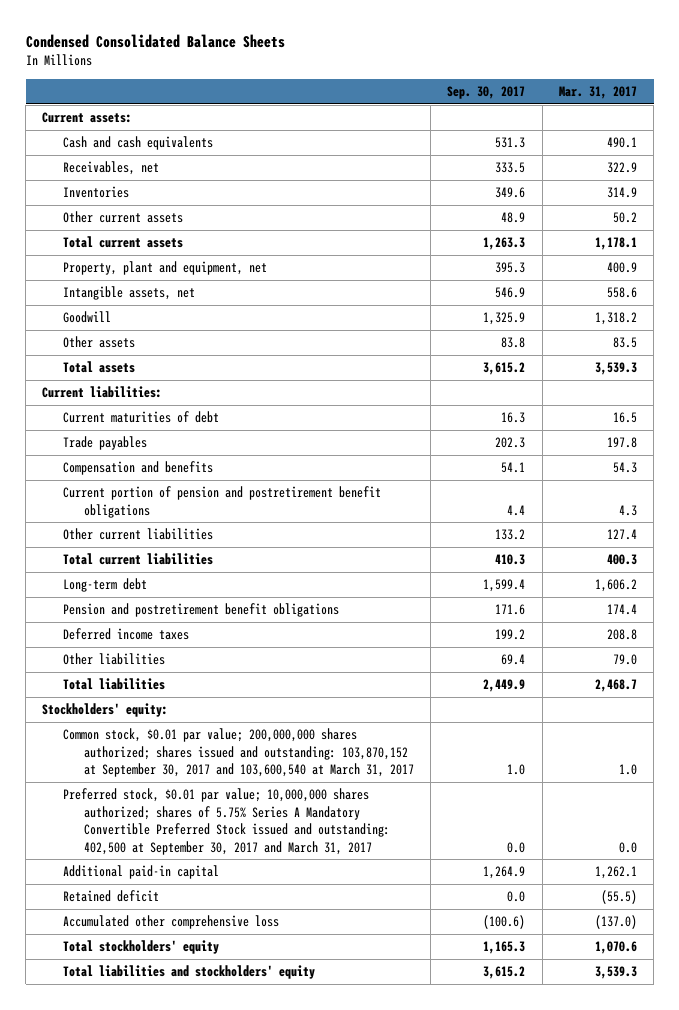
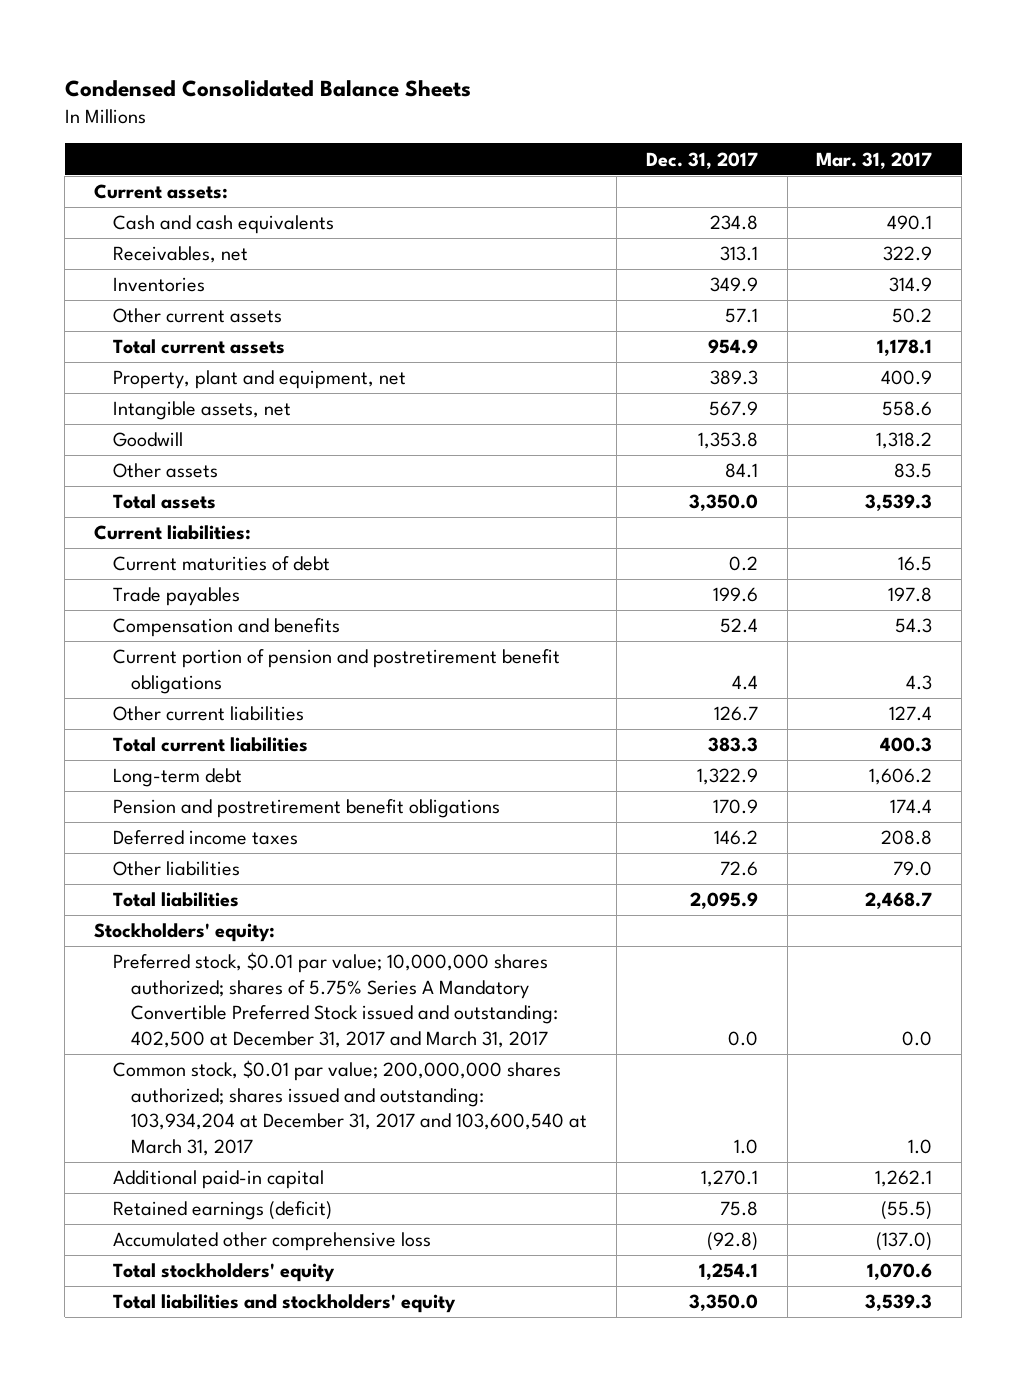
- | Sep. 30, 2017 | Mar. 31, 2017
+ | Dec. 31, 2017 | Mar. 31, 2017
- Common stock, $0.01 par value; 200,000,000 shares authorized; shares issued and outstanding: 103,870,152 at September 30, 2017 and 103,600,540 at March 31, 2017 | 1.0 | 1.0
- Preferred stock, $0.01 par value; 10,000,000 shares authorized; shares of 5.75% Series A Mandatory Convertible Preferred Stock issued and outstanding: 402,500 at September 30, 2017 and March 31, 2017 | 0.0 | 0.0
+ Preferred stock, $0.01 par value; 10,000,000 shares authorized; shares of 5.75% Series A Mandatory Convertible Preferred Stock issued and outstanding: 402,500 at December 31, 2017 and March 31, 2017 | 0.0 | 0.0
+ Common stock, $0.01 par value; 200,000,000 shares authorized; shares issued and outstanding: 103,934,204 at December 31, 2017 and 103,600,540 at March 31, 2017 | 1.0 | 1.0
- Retained deficit | 0.0 | (55.5)
+ Retained earnings (deficit) | 75.8 | (55.5)

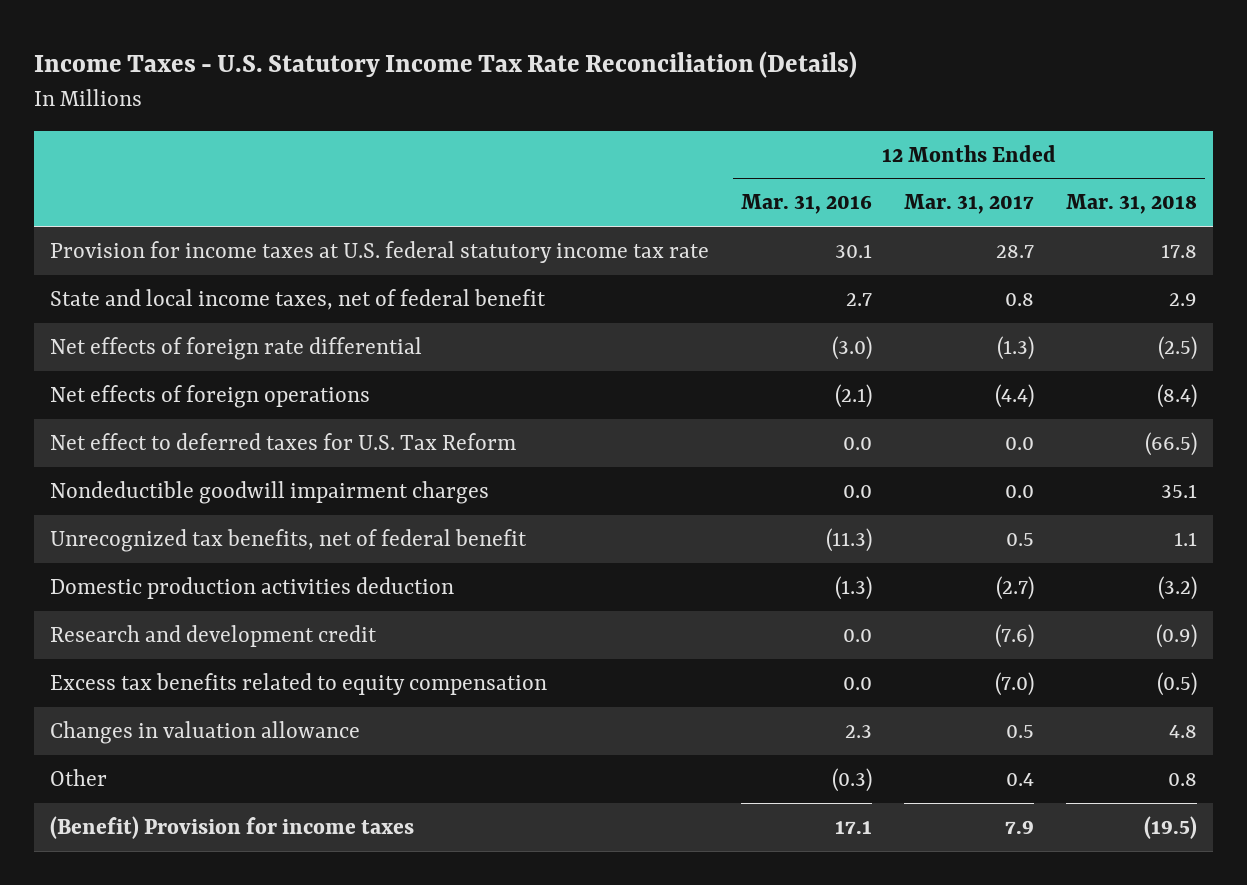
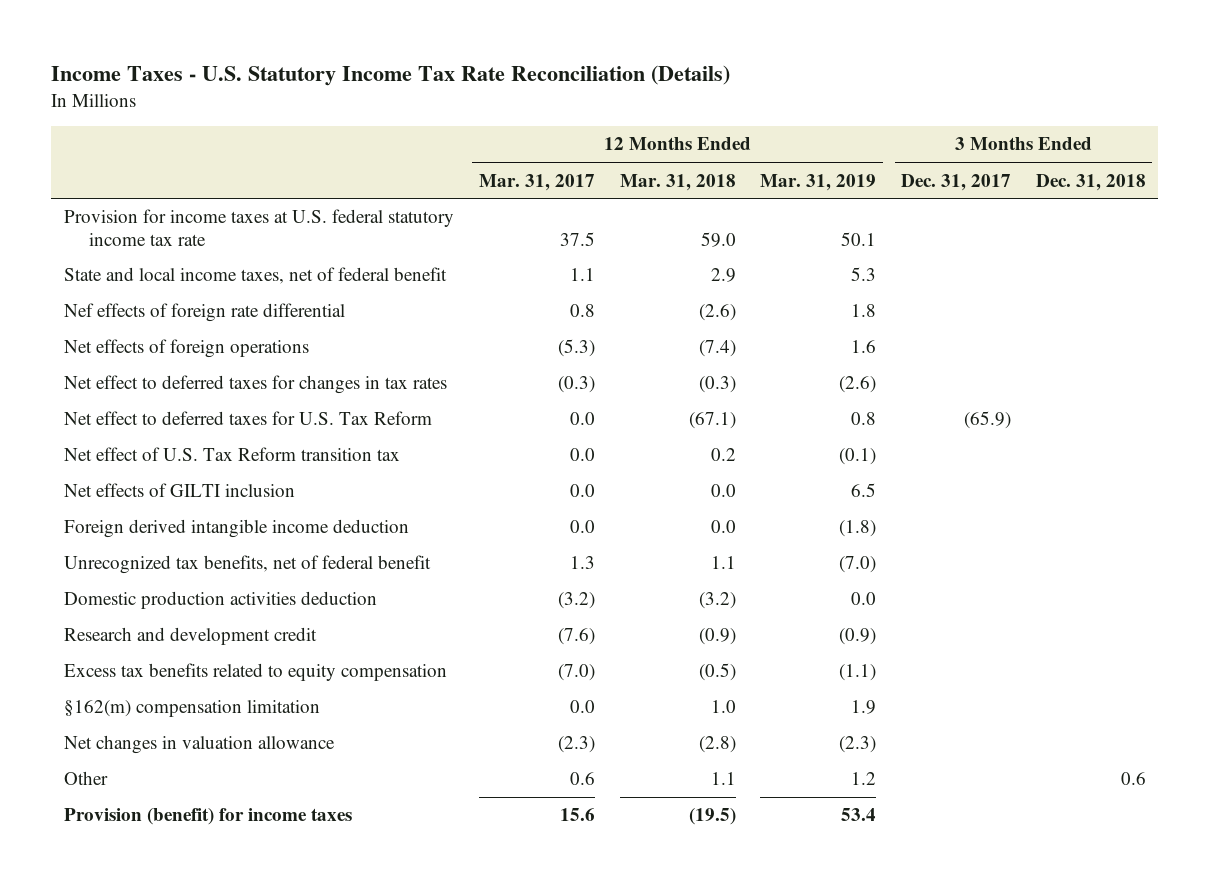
- | 12 Months Ended Mar. 31, 2016 | 12 Months Ended Mar. 31, 2017 | 12 Months Ended Mar. 31, 2018
+ | 12 Months Ended Mar. 31, 2017 | 12 Months Ended Mar. 31, 2018 | 12 Months Ended Mar. 31, 2019 | 3 Months Ended Dec. 31, 2017 | 3 Months Ended Dec. 31, 2018
- Provision for income taxes at U.S. federal statutory income tax rate | 30.1 | 28.7 | 17.8
- State and local income taxes, net of federal benefit | 2.7 | 0.8 | 2.9
- Net effects of foreign rate differential | (3.0) | (1.3) | (2.5)
- Net effects of foreign operations | (2.1) | (4.4) | (8.4)
- Net effect to deferred taxes for U.S. Tax Reform | 0.0 | 0.0 | (66.5)
- Nondeductible goodwill impairment charges | 0.0 | 0.0 | 35.1
- Unrecognized tax benefits, net of federal benefit | (11.3) | 0.5 | 1.1
- Domestic production activities deduction | (1.3) | (2.7) | (3.2)
+ Provision for income taxes at U.S. federal statutory income tax rate | 37.5 | 59.0 | 50.1 | |
+ State and local income taxes, net of federal benefit | 1.1 | 2.9 | 5.3 | |
+ Nef effects of foreign rate differential | 0.8 | (2.6) | 1.8 | |
+ Net effects of foreign operations | (5.3) | (7.4) | 1.6 | |
+ Net effect to deferred taxes for changes in tax rates | (0.3) | (0.3) | (2.6) | |
+ Net effect to deferred taxes for U.S. Tax Reform | 0.0 | (67.1) | 0.8 | (65.9) |
+ Net effect of U.S. Tax Reform transition tax | 0.0 | 0.2 | (0.1) | |
+ Net effects of GILTI inclusion | 0.0 | 0.0 | 6.5 | |
+ Foreign derived intangible income deduction | 0.0 | 0.0 | (1.8) | |
+ Unrecognized tax benefits, net of federal benefit | 1.3 | 1.1 | (7.0) | |
+ Domestic production activities deduction | (3.2) | (3.2) | 0.0 | |
- Changes in valuation allowance | 2.3 | 0.5 | 4.8
- Other | (0.3) | 0.4 | 0.8
- (Benefit) Provision for income taxes | 17.1 | 7.9 | (19.5)
+ §162(m) compensation limitation | 0.0 | 1.0 | 1.9 | |
+ Net changes in valuation allowance | (2.3) | (2.8) | (2.3) | |
+ Other | 0.6 | 1.1 | 1.2 | | 0.6
+ Provision (benefit) for income taxes | 15.6 | (19.5) | 53.4 | |

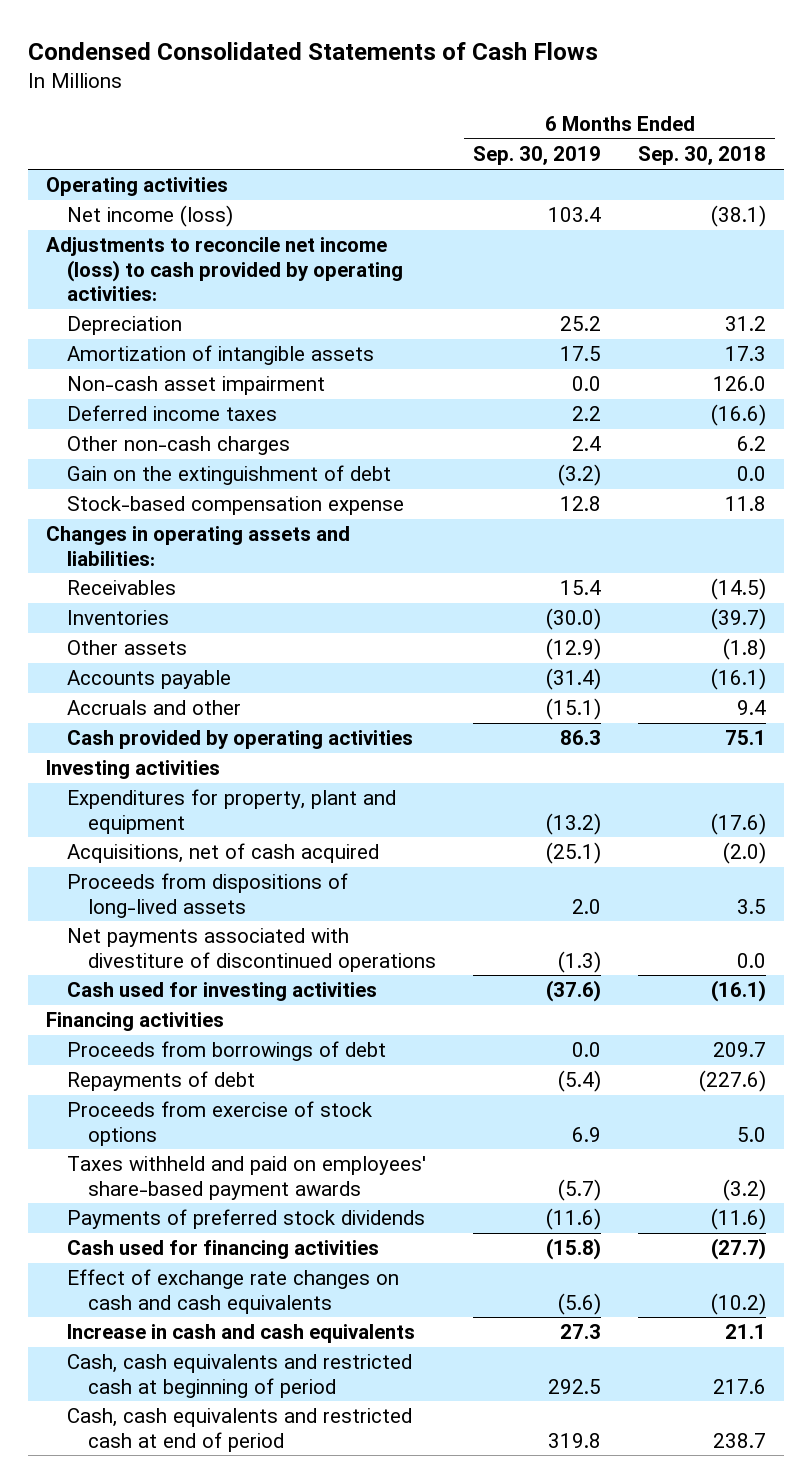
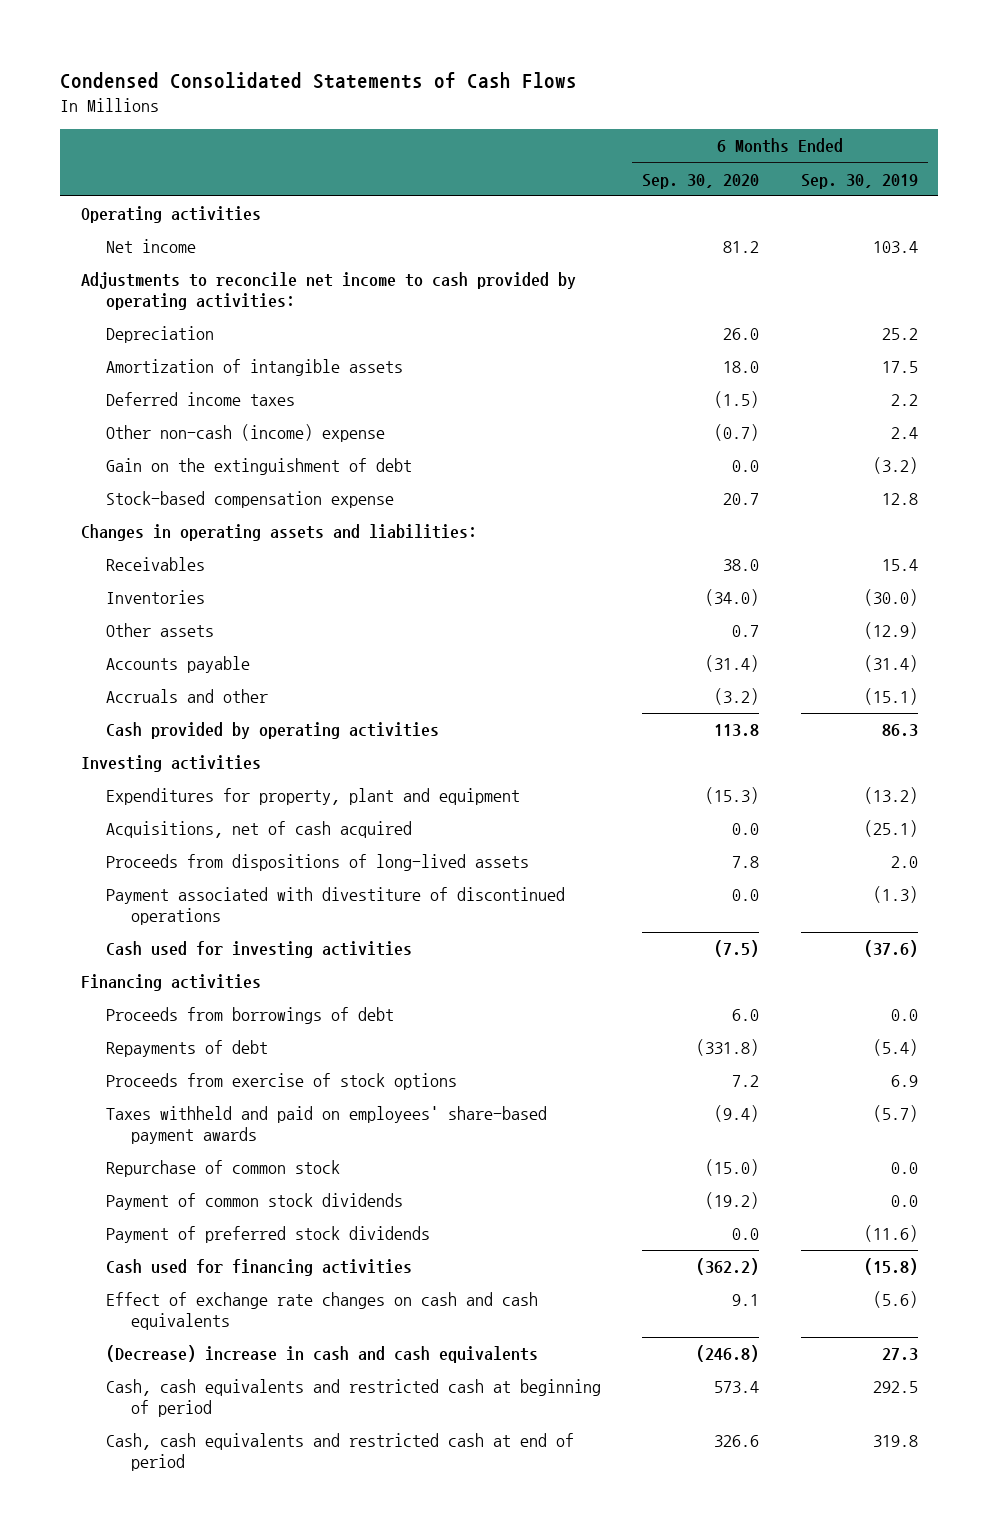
- | 6 Months Ended Sep. 30, 2019 | 6 Months Ended Sep. 30, 2018
+ | 6 Months Ended Sep. 30, 2020 | 6 Months Ended Sep. 30, 2019
- Net income (loss) | 103.4 | (38.1)
- Adjustments to reconcile net income (loss) to cash provided by operating activities:
+ Net income | 81.2 | 103.4
+ Adjustments to reconcile net income to cash provided by operating activities:
- Non-cash asset impairment | 0.0 | 126.0
- Other non-cash charges | 2.4 | 6.2
+ Other non-cash (income) expense | (0.7) | 2.4
- Net payments associated with divestiture of discontinued operations | (1.3) | 0.0
+ Payment associated with divestiture of discontinued operations | 0.0 | (1.3)
- Payments of preferred stock dividends | (11.6) | (11.6)
+ Repurchase of common stock | (15.0) | 0.0
+ Payment of common stock dividends | (19.2) | 0.0
+ Payment of preferred stock dividends | 0.0 | (11.6)
- Increase in cash and cash equivalents | 27.3 | 21.1
+ (Decrease) increase in cash and cash equivalents | (246.8) | 27.3

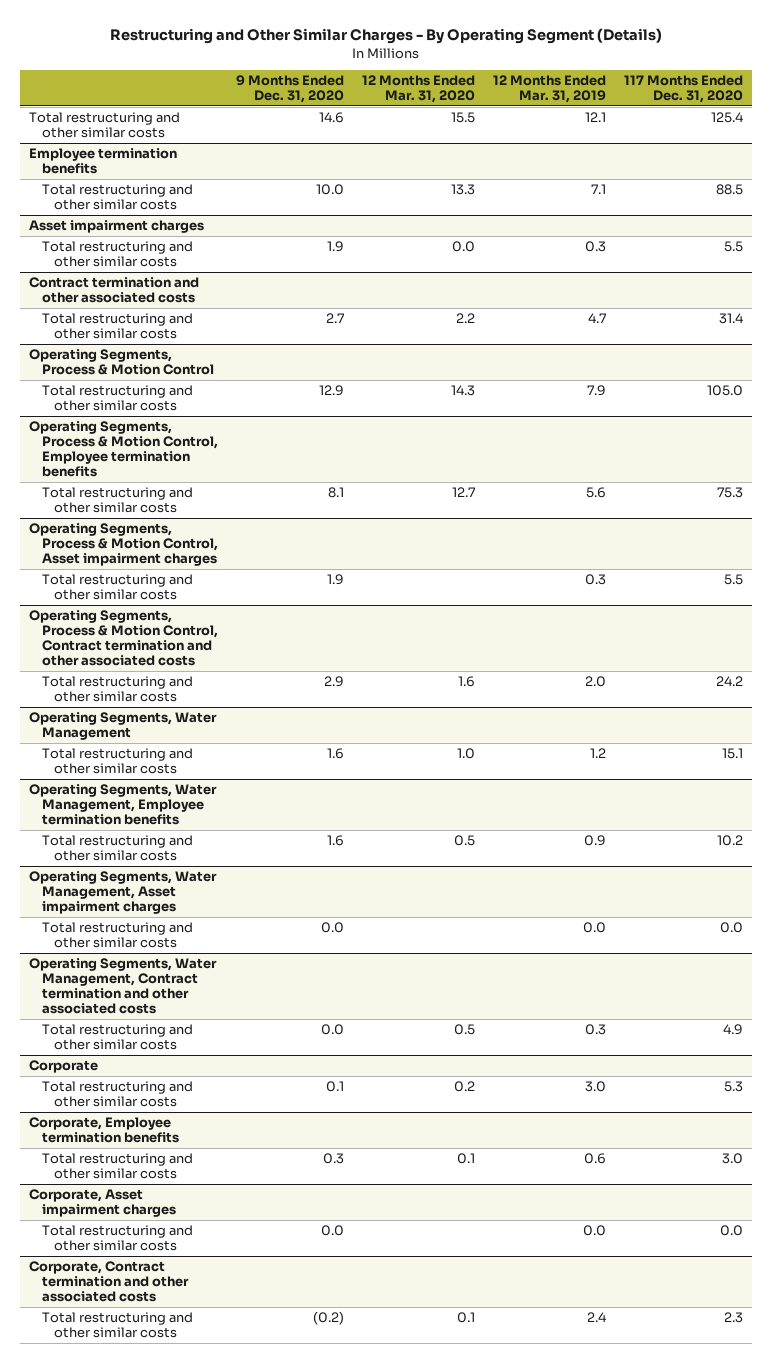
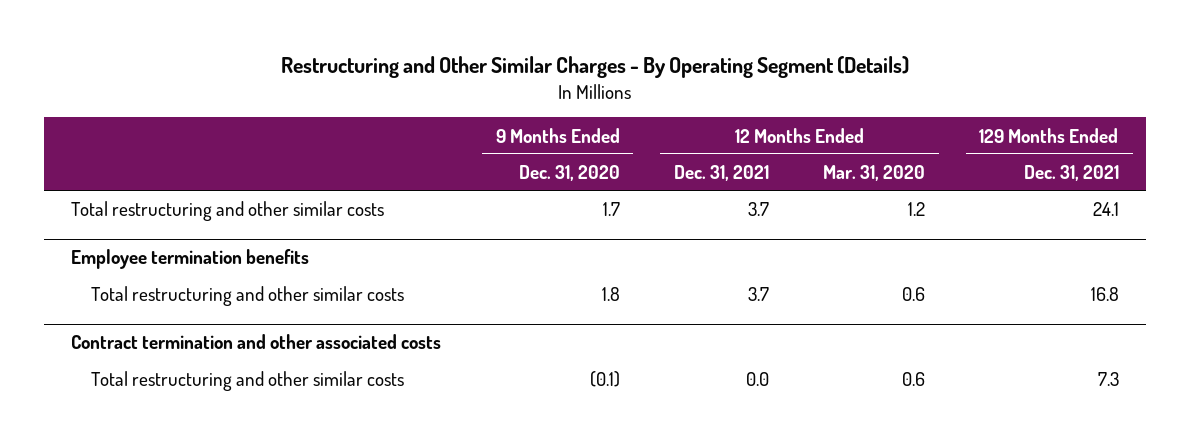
- | 9 Months Ended Dec. 31, 2020 | 12 Months Ended Mar. 31, 2020 | 12 Months Ended Mar. 31, 2019 | 117 Months Ended Dec. 31, 2020
+ | 9 Months Ended Dec. 31, 2020 | 12 Months Ended Dec. 31, 2021 | 12 Months Ended Mar. 31, 2020 | 129 Months Ended Dec. 31, 2021
- Total restructuring and other similar costs | 14.6 | 15.5 | 12.1 | 125.4
+ Total restructuring and other similar costs | 1.7 | 3.7 | 1.2 | 24.1
@ Employee termination benefits
- Total restructuring and other similar costs | 10.0 | 13.3 | 7.1 | 88.5
- Asset impairment charges
- Total restructuring and other similar costs | 1.9 | 0.0 | 0.3 | 5.5
@ Employee termination benefits
+ Total restructuring and other similar costs | 1.8 | 3.7 | 0.6 | 16.8
@ Contract termination and other associated costs
- Total restructuring and other similar costs | 2.7 | 2.2 | 4.7 | 31.4
- Operating Segments, Process & Motion Control
- Total restructuring and other similar costs | 12.9 | 14.3 | 7.9 | 105.0
- Operating Segments, Process & Motion Control, Employee termination benefits
- Total restructuring and other similar costs | 8.1 | 12.7 | 5.6 | 75.3
- Operating Segments, Process & Motion Control, Asset impairment charges
- Total restructuring and other similar costs | 1.9 | | 0.3 | 5.5
- Operating Segments, Process & Motion Control, Contract termination and other associated costs
- Total restructuring and other similar costs | 2.9 | 1.6 | 2.0 | 24.2
- Operating Segments, Water Management
- Total restructuring and other similar costs | 1.6 | 1.0 | 1.2 | 15.1
- Operating Segments, Water Management, Employee termination benefits
- Total restructuring and other similar costs | 1.6 | 0.5 | 0.9 | 10.2
- Operating Segments, Water Management, Asset impairment charges
- Total restructuring and other similar costs | 0.0 | | 0.0 | 0.0
- Operating Segments, Water Management, Contract termination and other associated costs
- Total restructuring and other similar costs | 0.0 | 0.5 | 0.3 | 4.9
- Corporate
- Total restructuring and other similar costs | 0.1 | 0.2 | 3.0 | 5.3
- Corporate, Employee termination benefits
- Total restructuring and other similar costs | 0.3 | 0.1 | 0.6 | 3.0
- Corporate, Asset impairment charges
- Total restructuring and other similar costs | 0.0 | | 0.0 | 0.0
- Corporate, Contract termination and other associated costs
- Total restructuring and other similar costs | (0.2) | 0.1 | 2.4 | 2.3
@ Contract termination and other associated costs
+ Total restructuring and other similar costs | (0.1) | 0.0 | 0.6 | 7.3

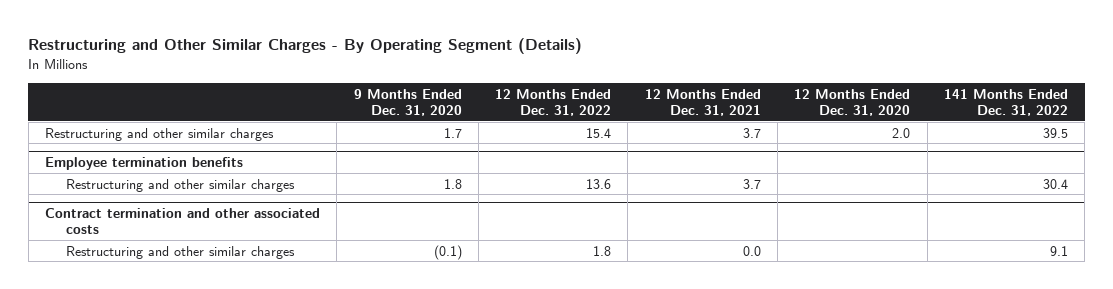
- | 9 Months Ended Dec. 31, 2020 | 12 Months Ended Dec. 31, 2021 | 12 Months Ended Mar. 31, 2020 | 129 Months Ended Dec. 31, 2021
+ | 9 Months Ended Dec. 31, 2020 | 12 Months Ended Dec. 31, 2022 | 12 Months Ended Dec. 31, 2021 | 12 Months Ended Dec. 31, 2020 | 141 Months Ended Dec. 31, 2022
- Total restructuring and other similar costs | 1.7 | 3.7 | 1.2 | 24.1
+ Restructuring and other similar charges | 1.7 | 15.4 | 3.7 | 2.0 | 39.5
@ Employee termination benefits
- Total restructuring and other similar costs | 1.8 | 3.7 | 0.6 | 16.8
+ Restructuring and other similar charges | 1.8 | 13.6 | 3.7 | | 30.4
@ Contract termination and other associated costs
- Total restructuring and other similar costs | (0.1) | 0.0 | 0.6 | 7.3
+ Restructuring and other similar charges | (0.1) | 1.8 | 0.0 | | 9.1

